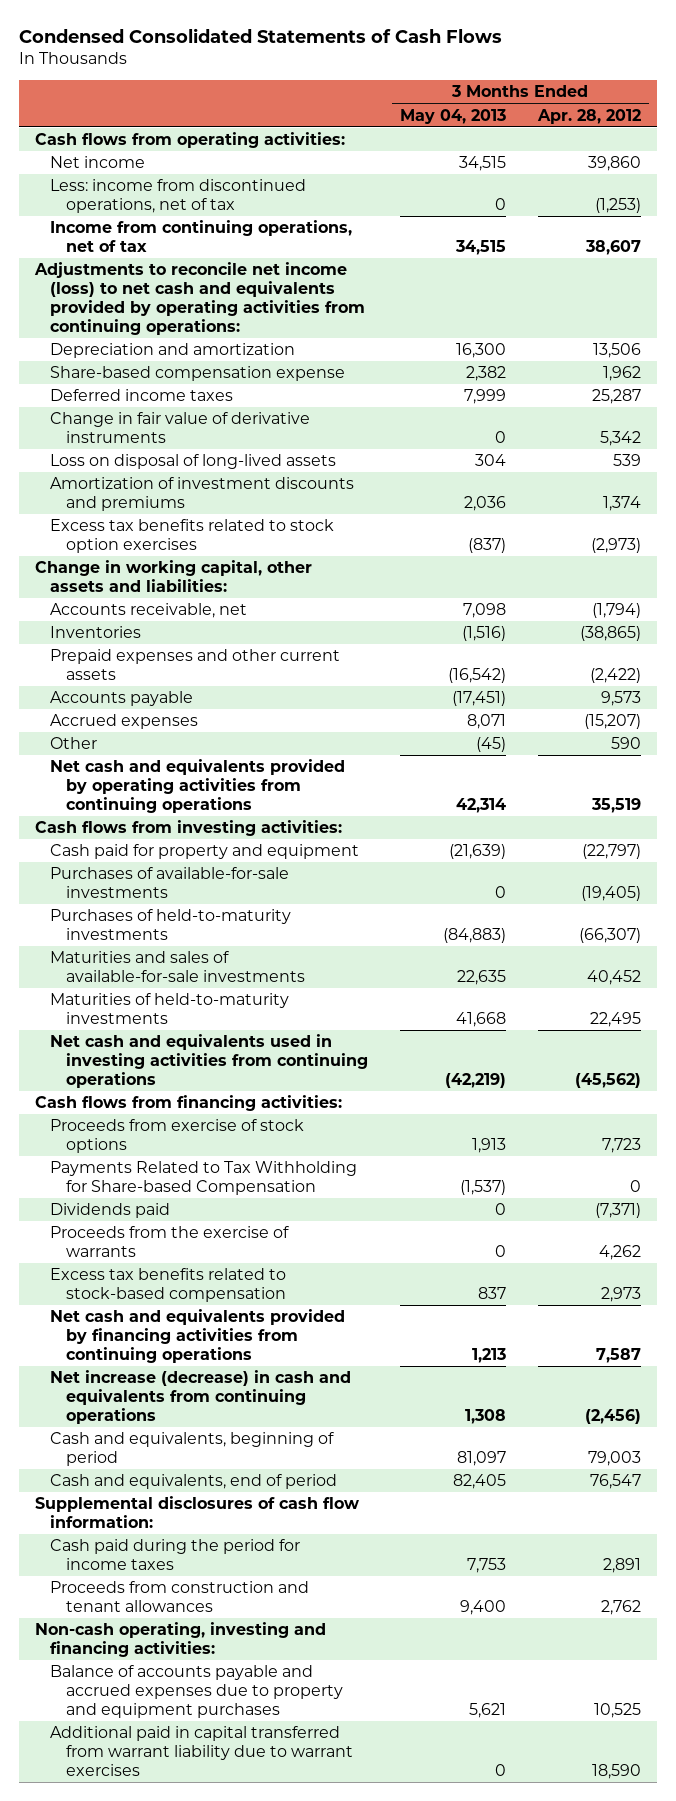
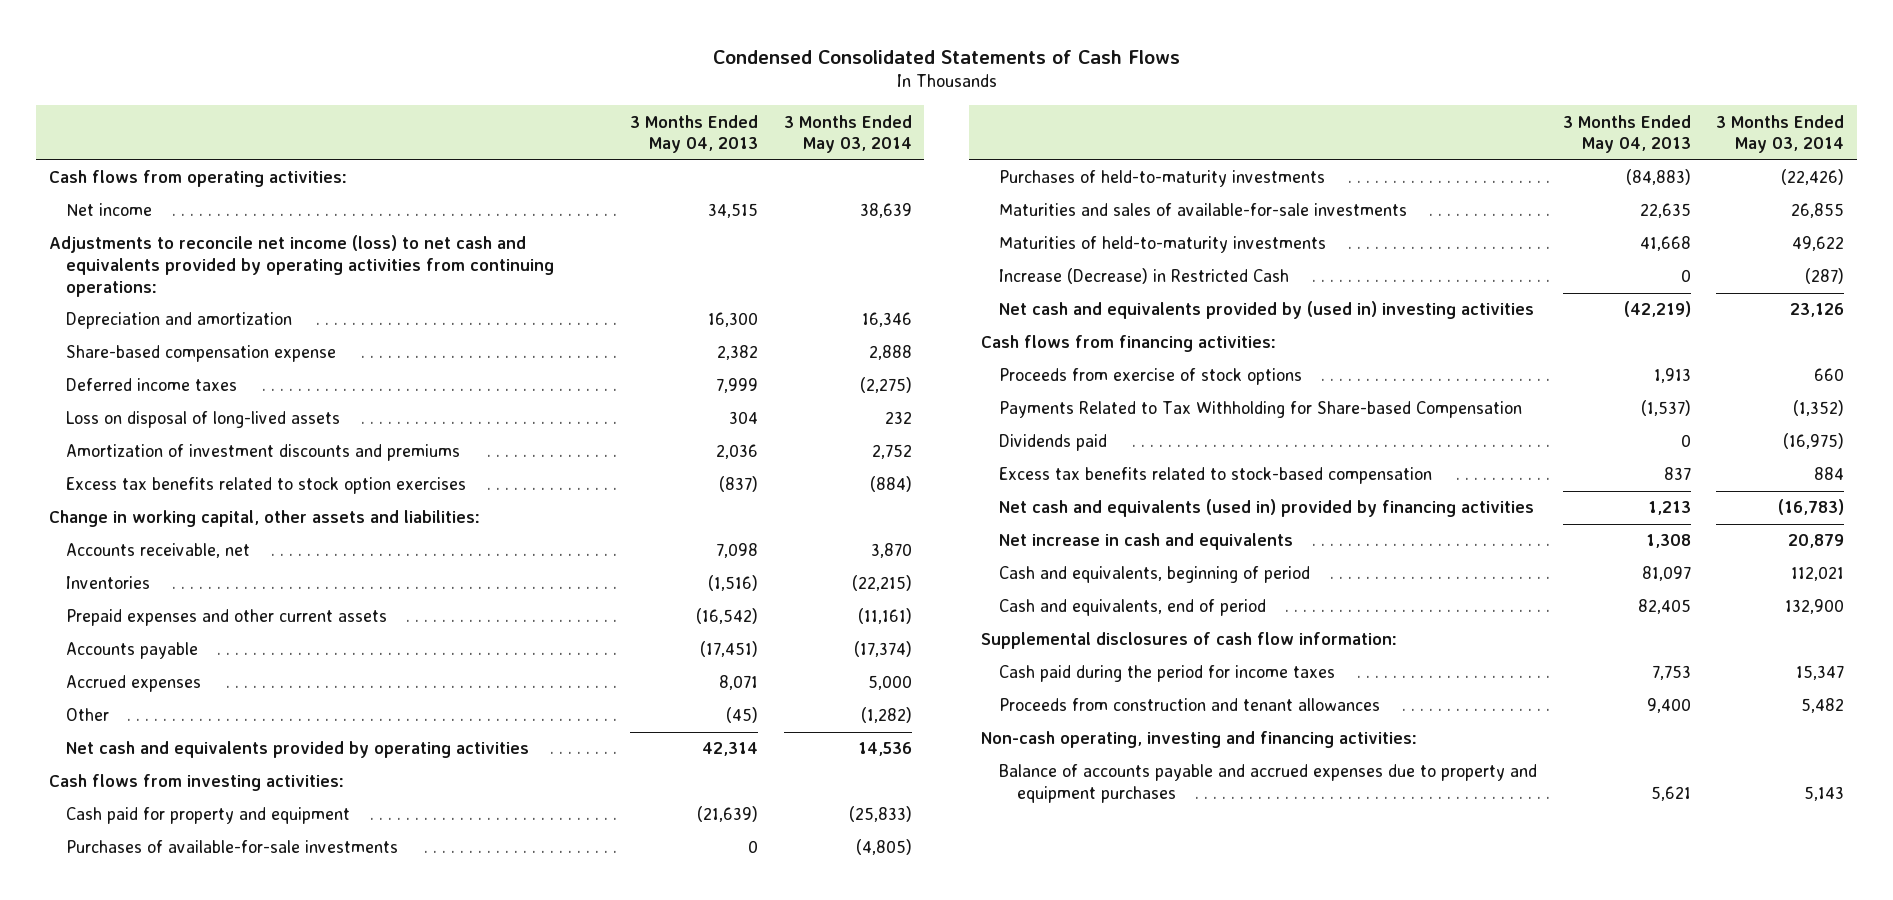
- | 3 Months Ended May 04, 2013 | 3 Months Ended Apr. 28, 2012
+ | 3 Months Ended May 04, 2013 | 3 Months Ended May 03, 2014
- Less: income from discontinued operations, net of tax | 0 | (1,253)
- Income from continuing operations, net of tax | 34,515 | 38,607
- Change in fair value of derivative instruments | 0 | 5,342
- Net cash and equivalents provided by operating activities from continuing operations | 42,314 | 35,519
+ Net cash and equivalents provided by operating activities | 42,314 | 14,536
- Net cash and equivalents used in investing activities from continuing operations | (42,219) | (45,562)
+ Increase (Decrease) in Restricted Cash | 0 | (287)
+ Net cash and equivalents provided by (used in) investing activities | (42,219) | 23,126
- Proceeds from the exercise of warrants | 0 | 4,262
- Net cash and equivalents provided by financing activities from continuing operations | 1,213 | 7,587
- Net increase (decrease) in cash and equivalents from continuing operations | 1,308 | (2,456)
+ Net cash and equivalents (used in) provided by financing activities | 1,213 | (16,783)
+ Net increase in cash and equivalents | 1,308 | 20,879
- Additional paid in capital transferred from warrant liability due to warrant exercises | 0 | 18,590

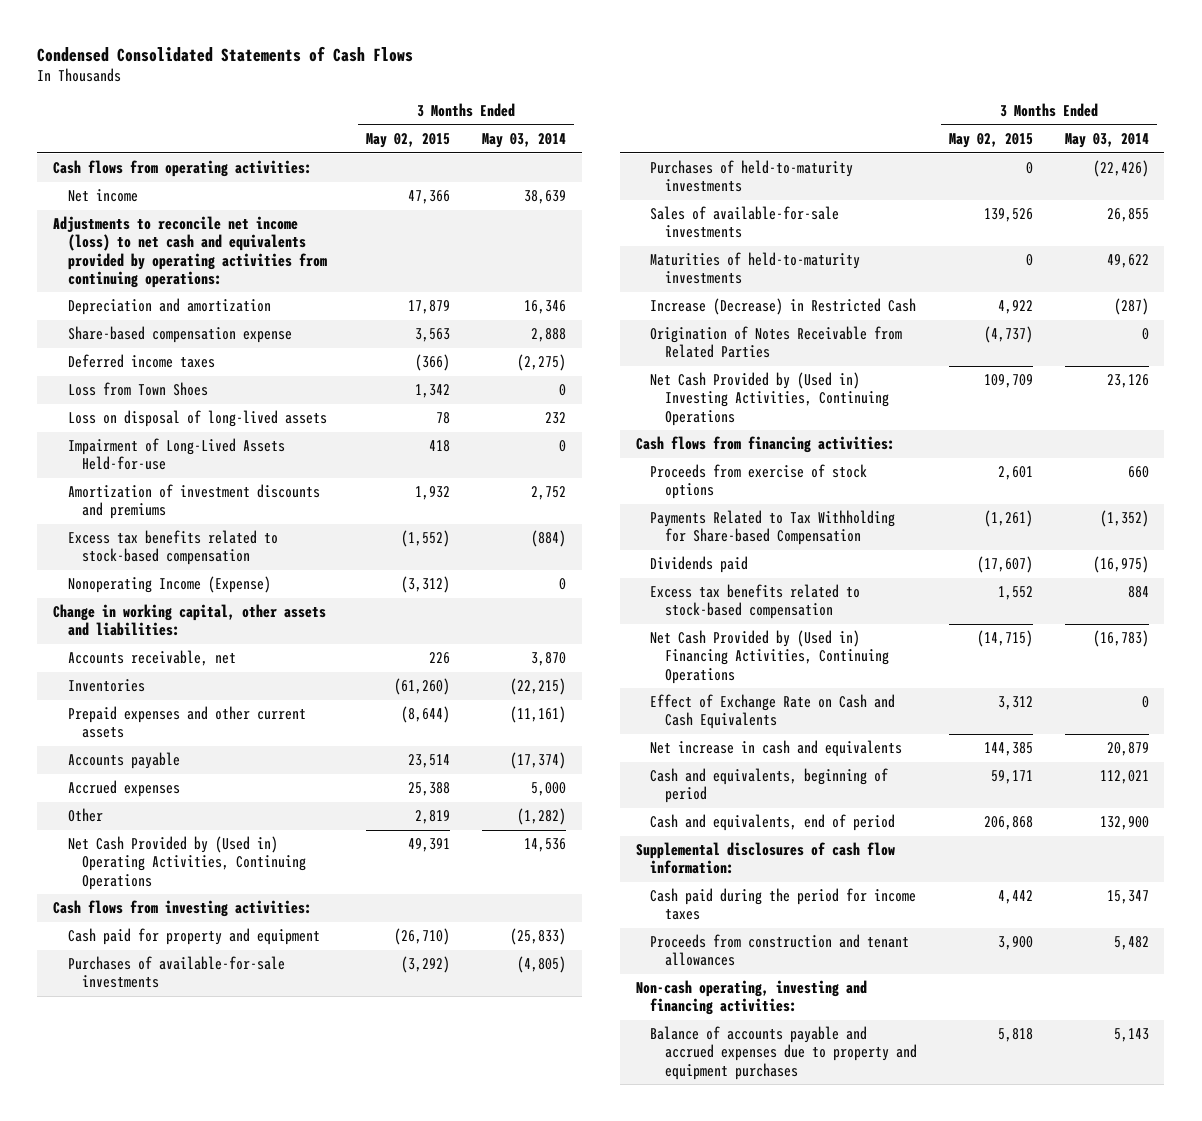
- | 3 Months Ended May 04, 2013 | 3 Months Ended May 03, 2014
+ | 3 Months Ended May 02, 2015 | 3 Months Ended May 03, 2014
+ Loss from Town Shoes | 1,342 | 0
+ Impairment of Long-Lived Assets Held-for-use | 418 | 0
- Excess tax benefits related to stock option exercises | (837) | (884)
+ Excess tax benefits related to stock-based compensation | (1,552) | (884)
+ Nonoperating Income (Expense) | (3,312) | 0
- Net cash and equivalents provided by operating activities | 42,314 | 14,536
+ Net Cash Provided by (Used in) Operating Activities, Continuing Operations | 49,391 | 14,536
- Maturities and sales of available-for-sale investments | 22,635 | 26,855
+ Sales of available-for-sale investments | 139,526 | 26,855
- Net cash and equivalents provided by (used in) investing activities | (42,219) | 23,126
+ Origination of Notes Receivable from Related Parties | (4,737) | 0
+ Net Cash Provided by (Used in) Investing Activities, Continuing Operations | 109,709 | 23,126
- Net cash and equivalents (used in) provided by financing activities | 1,213 | (16,783)
+ Net Cash Provided by (Used in) Financing Activities, Continuing Operations | (14,715) | (16,783)
+ Effect of Exchange Rate on Cash and Cash Equivalents | 3,312 | 0

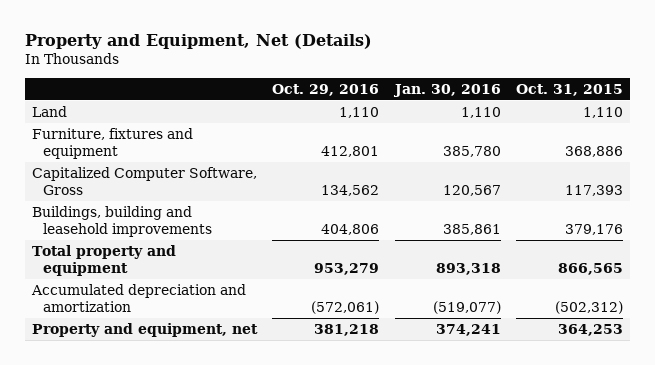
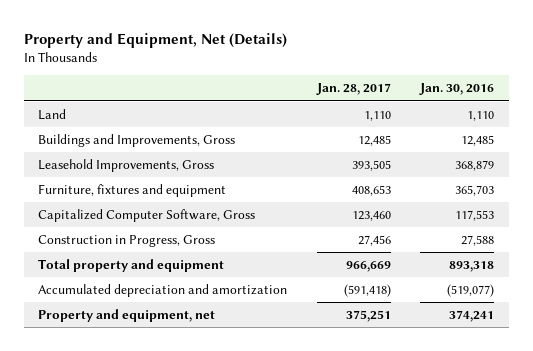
- | Oct. 29, 2016 | Jan. 30, 2016 | Oct. 31, 2015
+ | Jan. 28, 2017 | Jan. 30, 2016
- Furniture, fixtures and equipment | 412,801 | 385,780 | 368,886
- Capitalized Computer Software, Gross | 134,562 | 120,567 | 117,393
- Buildings, building and leasehold improvements | 404,806 | 385,861 | 379,176
+ Buildings and Improvements, Gross | 12,485 | 12,485
+ Leasehold Improvements, Gross | 393,505 | 368,879
+ Furniture, fixtures and equipment | 408,653 | 365,703
+ Capitalized Computer Software, Gross | 123,460 | 117,553
+ Construction in Progress, Gross | 27,456 | 27,588

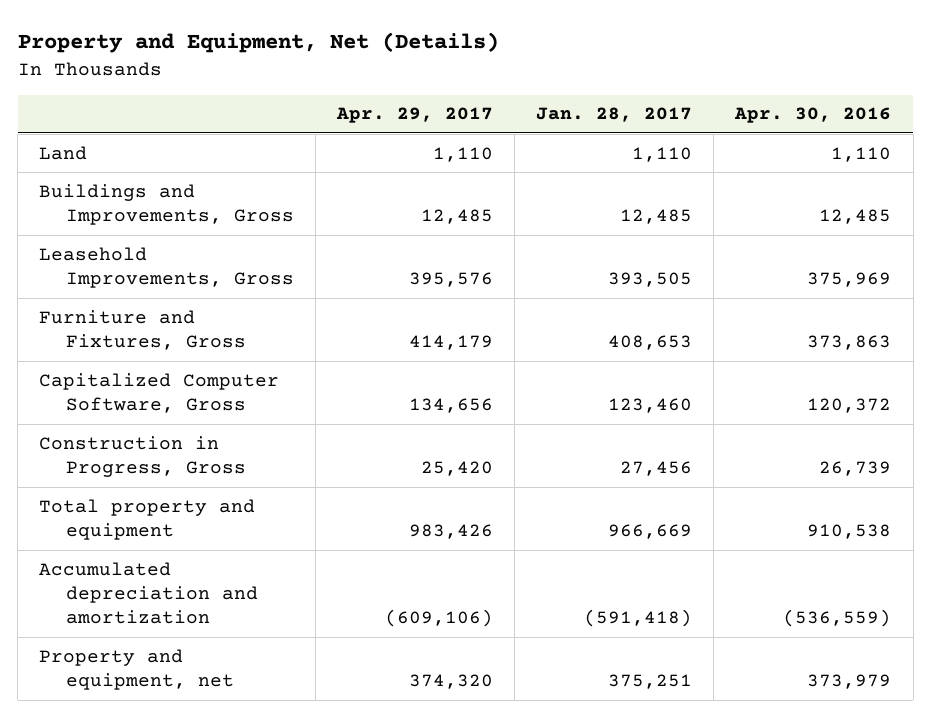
- | Jan. 28, 2017 | Jan. 30, 2016
+ | Apr. 29, 2017 | Jan. 28, 2017 | Apr. 30, 2016
- Furniture, fixtures and equipment | 408,653 | 365,703
+ Furniture and Fixtures, Gross | 414,179 | 408,653 | 373,863

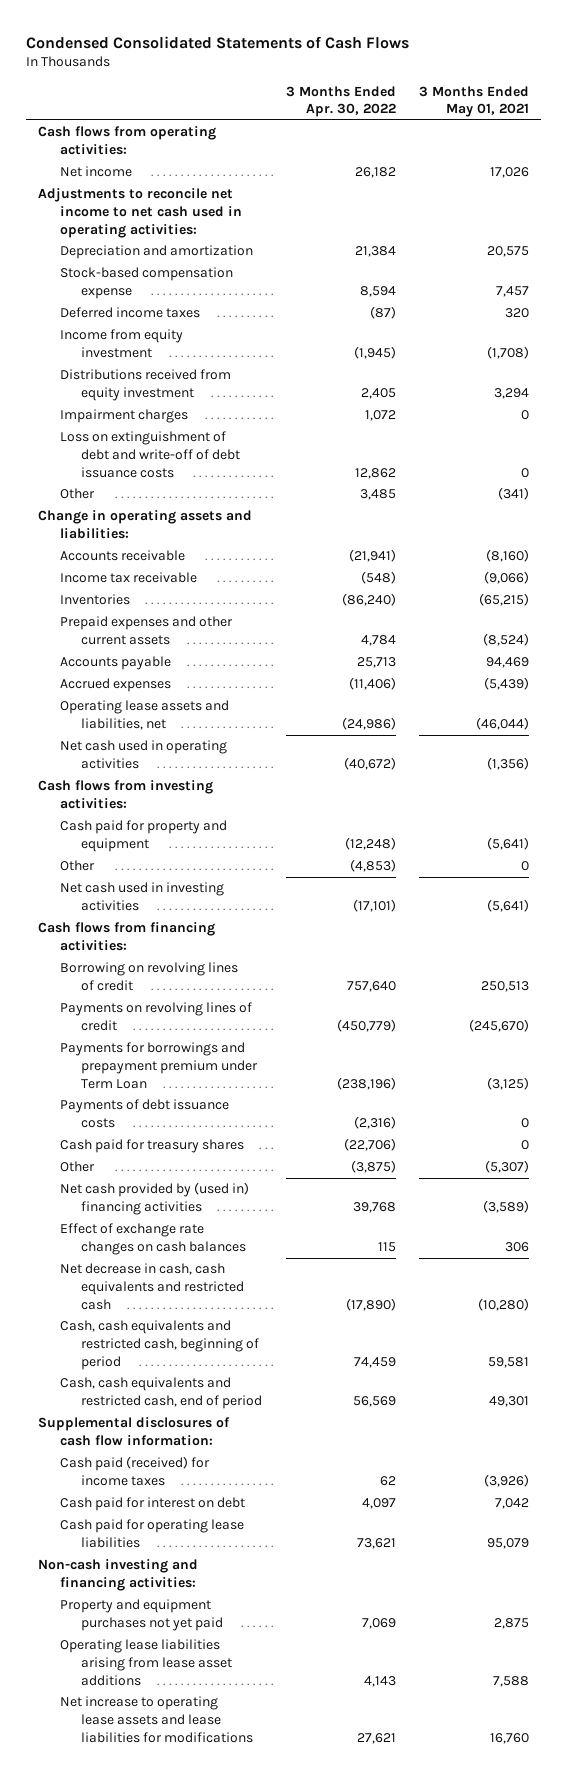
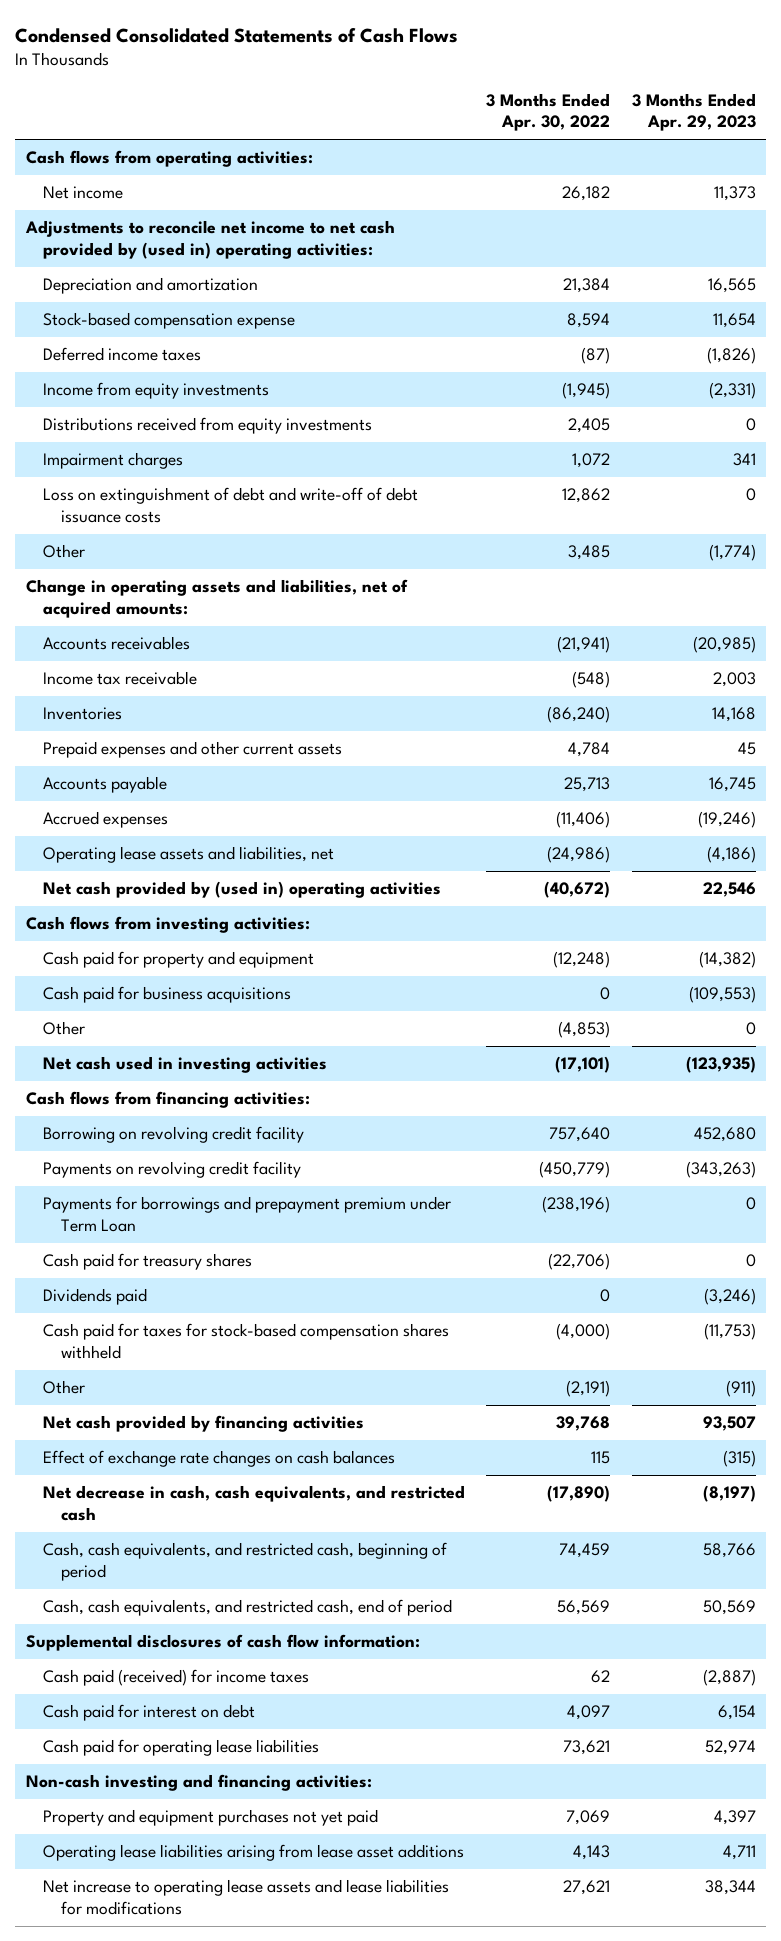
- | 3 Months Ended Apr. 30, 2022 | 3 Months Ended May 01, 2021
+ | 3 Months Ended Apr. 30, 2022 | 3 Months Ended Apr. 29, 2023
- Adjustments to reconcile net income to net cash used in operating activities:
+ Adjustments to reconcile net income to net cash provided by (used in) operating activities:
- Income from equity investment | (1,945) | (1,708)
- Distributions received from equity investment | 2,405 | 3,294
+ Income from equity investments | (1,945) | (2,331)
+ Distributions received from equity investments | 2,405 | 0
- Change in operating assets and liabilities:
- Accounts receivable | (21,941) | (8,160)
+ Change in operating assets and liabilities, net of acquired amounts:
+ Accounts receivables | (21,941) | (20,985)
- Net cash used in operating activities | (40,672) | (1,356)
+ Net cash provided by (used in) operating activities | (40,672) | 22,546
+ Cash paid for business acquisitions | 0 | (109,553)
- Borrowing on revolving lines of credit | 757,640 | 250,513
- Payments on revolving lines of credit | (450,779) | (245,670)
+ Borrowing on revolving credit facility | 757,640 | 452,680
+ Payments on revolving credit facility | (450,779) | (343,263)
- Payments of debt issuance costs | (2,316) | 0
- Other | (3,875) | (5,307)
- Net cash provided by (used in) financing activities | 39,768 | (3,589)
+ Dividends paid | 0 | (3,246)
+ Cash paid for taxes for stock-based compensation shares withheld | (4,000) | (11,753)
+ Other | (2,191) | (911)
+ Net cash provided by financing activities | 39,768 | 93,507
- Net decrease in cash, cash equivalents and restricted cash | (17,890) | (10,280)
- Cash, cash equivalents and restricted cash, beginning of period | 74,459 | 59,581
- Cash, cash equivalents and restricted cash, end of period | 56,569 | 49,301
+ Net decrease in cash, cash equivalents, and restricted cash | (17,890) | (8,197)
+ Cash, cash equivalents, and restricted cash, beginning of period | 74,459 | 58,766
+ Cash, cash equivalents, and restricted cash, end of period | 56,569 | 50,569

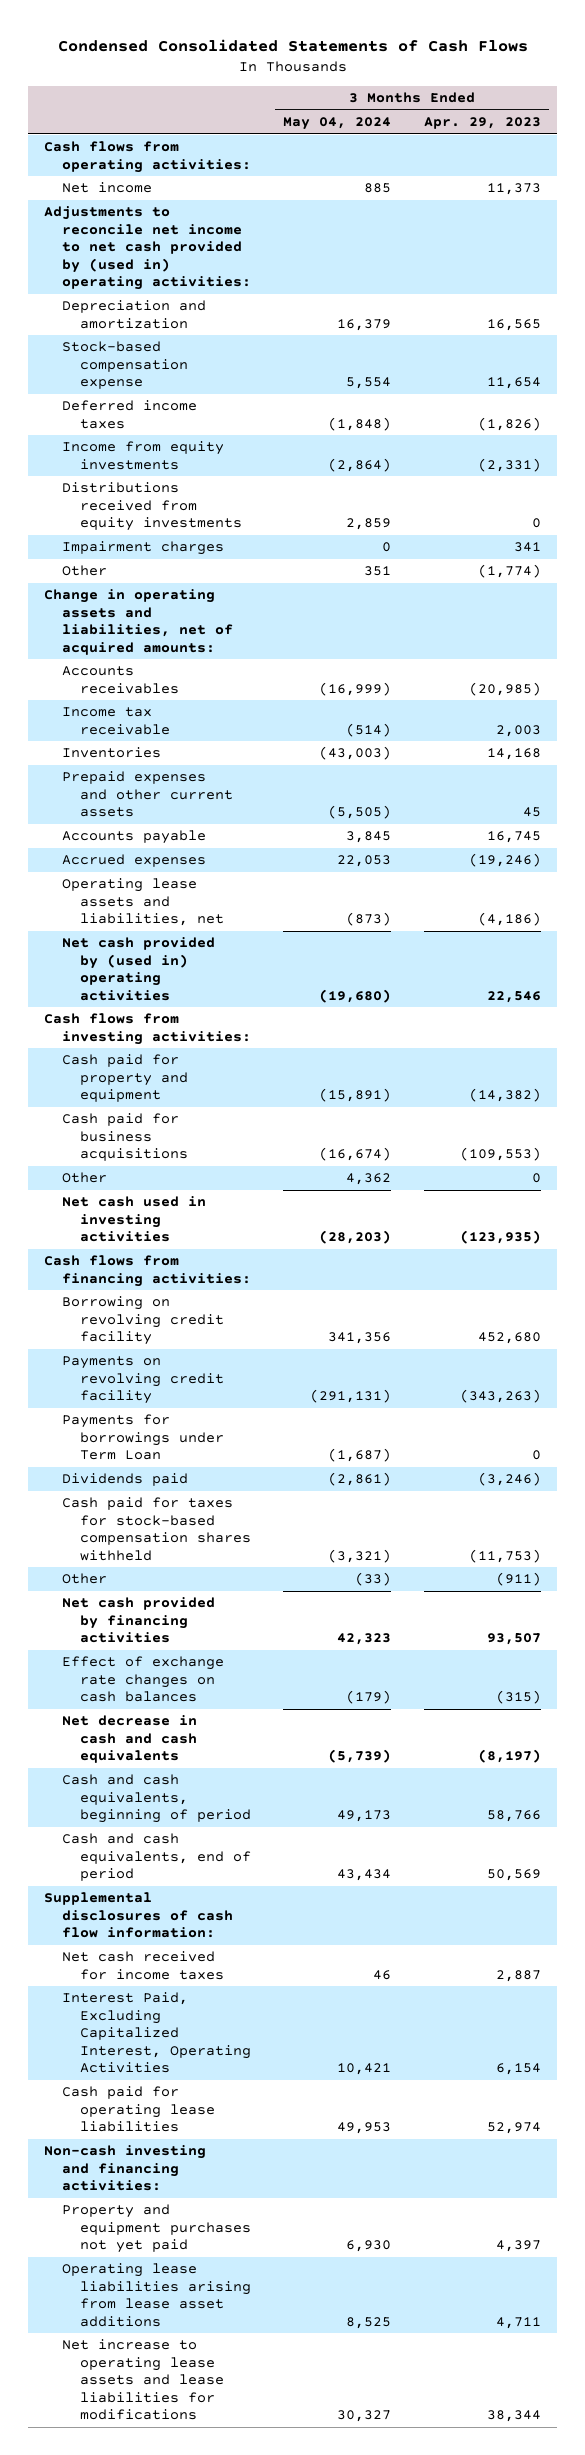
- | 3 Months Ended Apr. 30, 2022 | 3 Months Ended Apr. 29, 2023
+ | 3 Months Ended May 04, 2024 | 3 Months Ended Apr. 29, 2023
- Loss on extinguishment of debt and write-off of debt issuance costs | 12,862 | 0
- Payments for borrowings and prepayment premium under Term Loan | (238,196) | 0
- Cash paid for treasury shares | (22,706) | 0
+ Payments for borrowings under Term Loan | (1,687) | 0
- Net decrease in cash, cash equivalents, and restricted cash | (17,890) | (8,197)
- Cash, cash equivalents, and restricted cash, beginning of period | 74,459 | 58,766
- Cash, cash equivalents, and restricted cash, end of period | 56,569 | 50,569
+ Net decrease in cash and cash equivalents | (5,739) | (8,197)
+ Cash and cash equivalents, beginning of period | 49,173 | 58,766
+ Cash and cash equivalents, end of period | 43,434 | 50,569
- Cash paid (received) for income taxes | 62 | (2,887)
- Cash paid for interest on debt | 4,097 | 6,154
+ Net cash received for income taxes | 46 | 2,887
+ Interest Paid, Excluding Capitalized Interest, Operating Activities | 10,421 | 6,154

